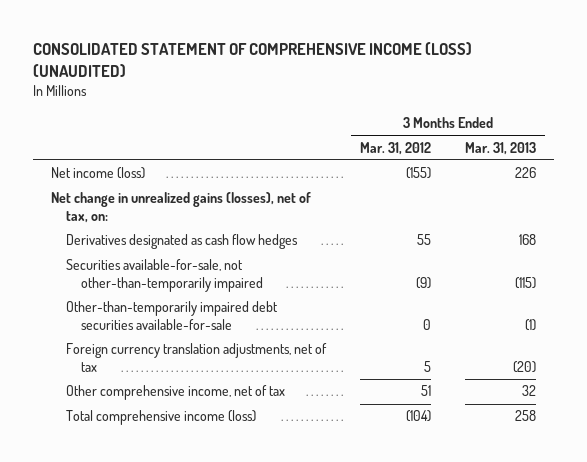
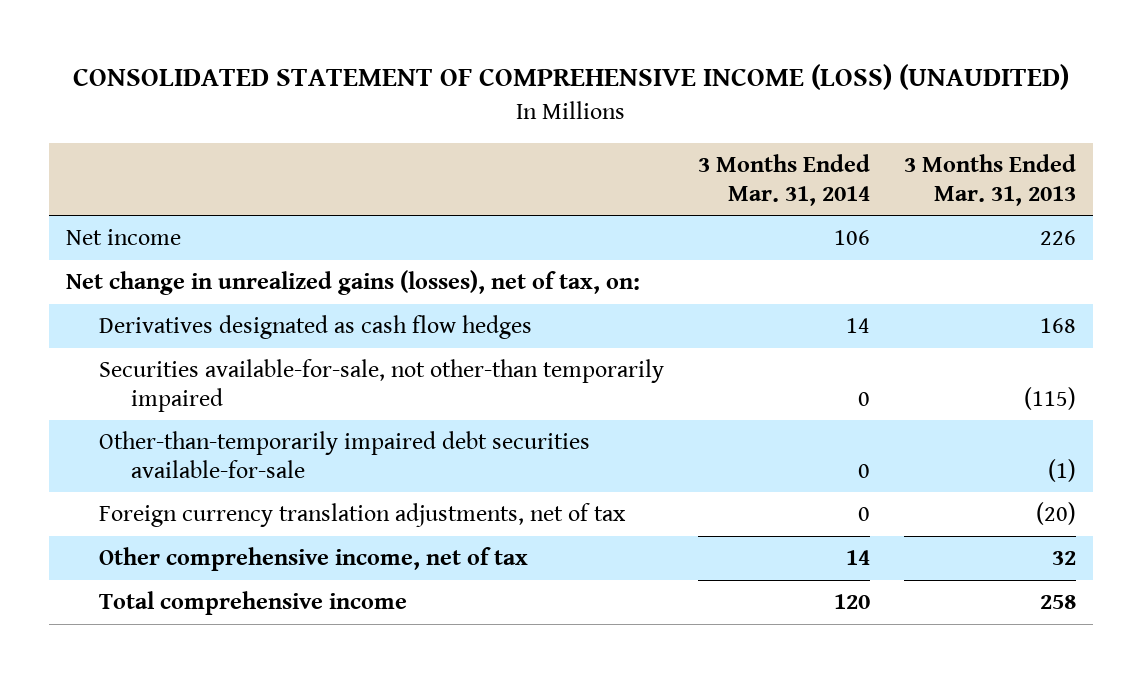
- | 3 Months Ended Mar. 31, 2012 | 3 Months Ended Mar. 31, 2013
+ | 3 Months Ended Mar. 31, 2014 | 3 Months Ended Mar. 31, 2013
- Net income (loss) | (155) | 226
+ Net income | 106 | 226
- Securities available-for-sale, not other-than-temporarily impaired | (9) | (115)
+ Securities available-for-sale, not other-than temporarily impaired | 0 | (115)
- Total comprehensive income (loss) | (104) | 258
+ Total comprehensive income | 120 | 258

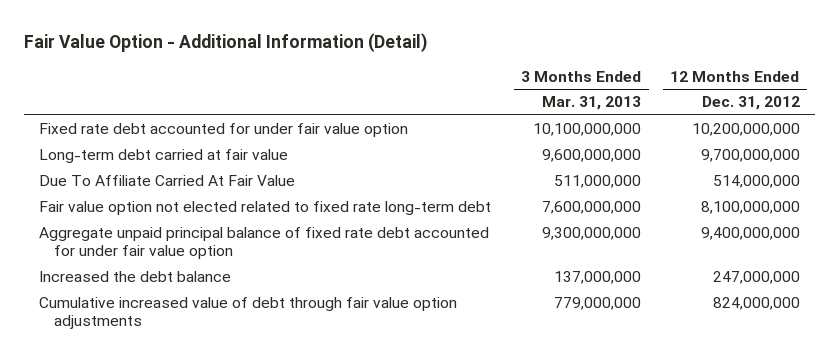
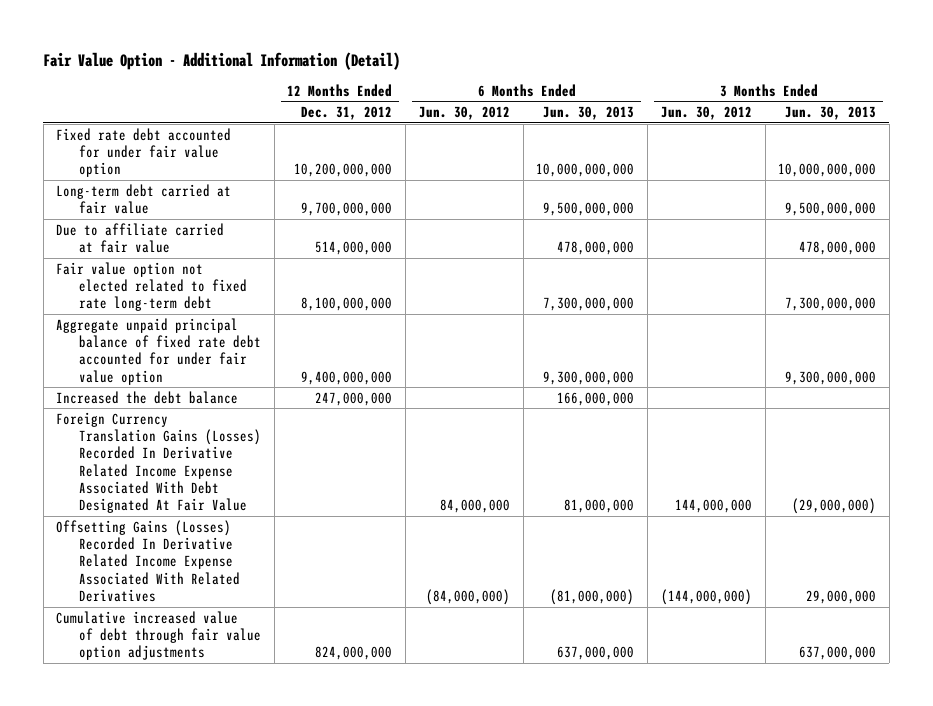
- | 3 Months Ended Mar. 31, 2013 | 12 Months Ended Dec. 31, 2012
+ | 12 Months Ended Dec. 31, 2012 | 6 Months Ended Jun. 30, 2012 | 6 Months Ended Jun. 30, 2013 | 3 Months Ended Jun. 30, 2012 | 3 Months Ended Jun. 30, 2013
- Due To Affiliate Carried At Fair Value | 511,000,000 | 514,000,000
+ Due to affiliate carried at fair value | 514,000,000 | | 478,000,000 | | 478,000,000
+ Foreign Currency Translation Gains (Losses) Recorded In Derivative Related Income Expense Associated With Debt Designated At Fair Value | | 84,000,000 | 81,000,000 | 144,000,000 | (29,000,000)
+ Offsetting Gains (Losses) Recorded In Derivative Related Income Expense Associated With Related Derivatives | | (84,000,000) | (81,000,000) | (144,000,000) | 29,000,000

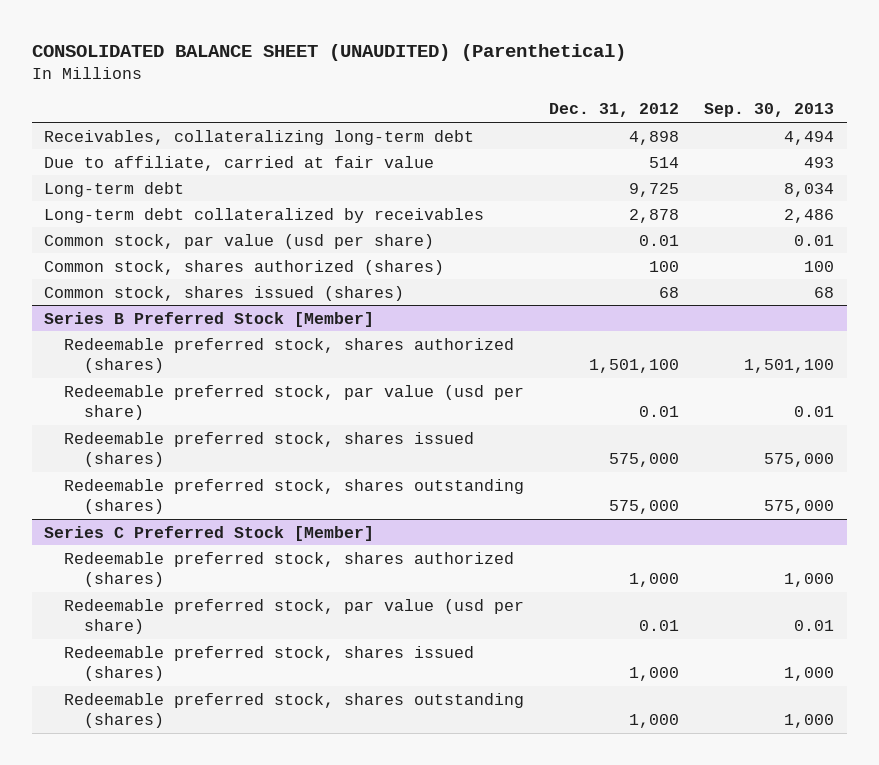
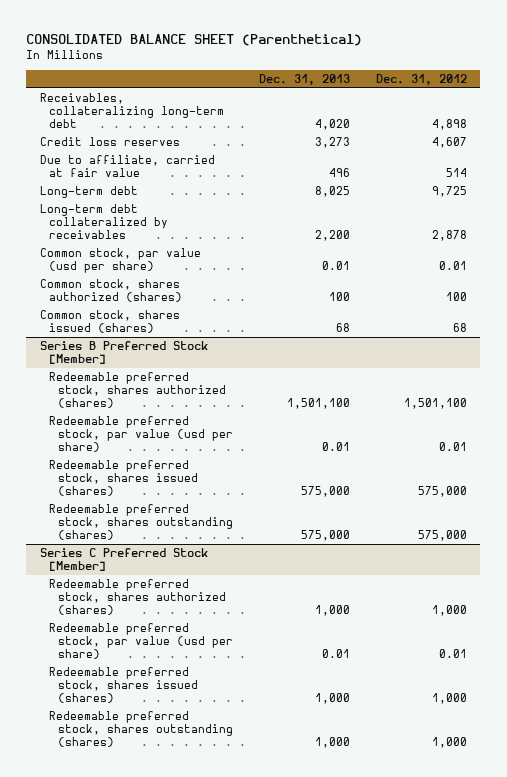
- CONSOLIDATED BALANCE SHEET (UNAUDITED) (Parenthetical)
+ CONSOLIDATED BALANCE SHEET (Parenthetical)
- | Dec. 31, 2012 | Sep. 30, 2013
+ | Dec. 31, 2013 | Dec. 31, 2012
+ Credit loss reserves | 3,273 | 4,607

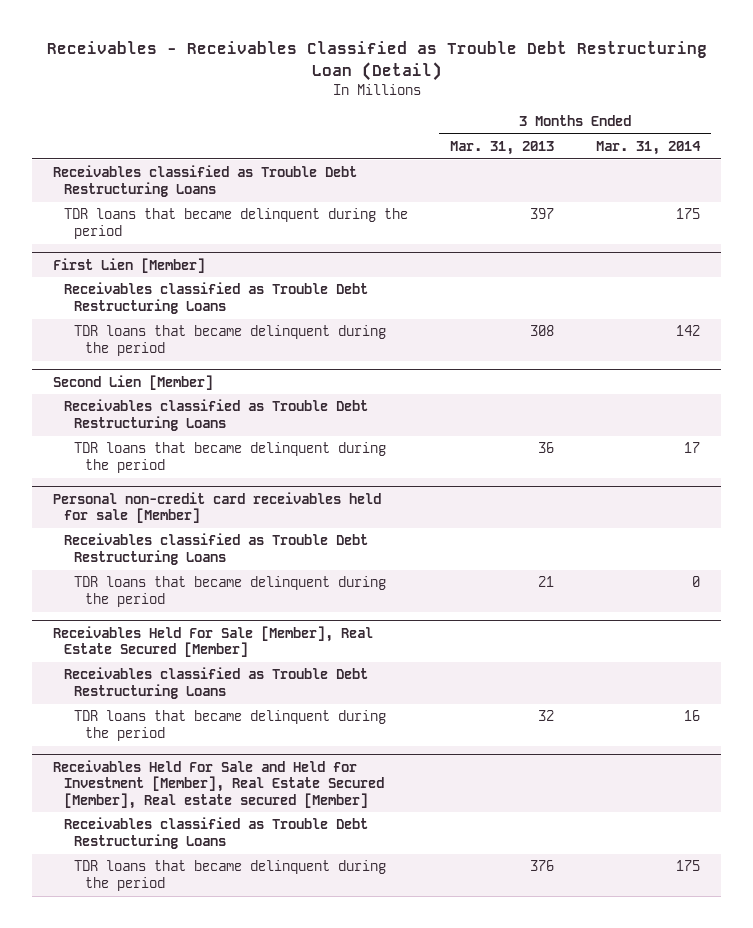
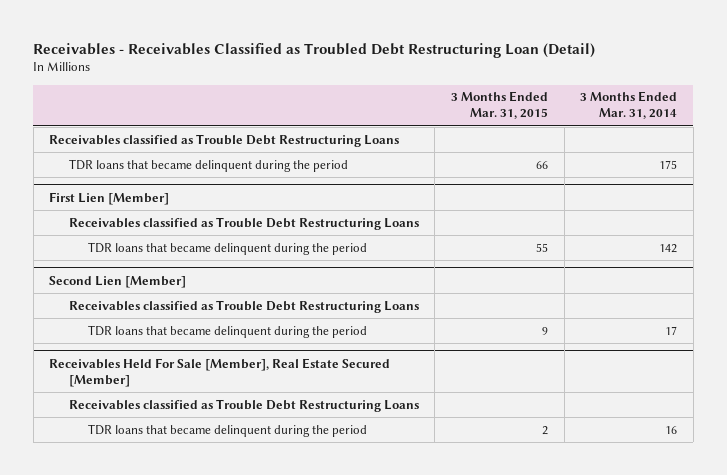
- Receivables - Receivables Classified as Trouble Debt Restructuring Loan (Detail)
+ Receivables - Receivables Classified as Troubled Debt Restructuring Loan (Detail)
- | 3 Months Ended Mar. 31, 2013 | 3 Months Ended Mar. 31, 2014
+ | 3 Months Ended Mar. 31, 2015 | 3 Months Ended Mar. 31, 2014
- Personal non-credit card receivables held for sale [Member]
- Receivables classified as Trouble Debt Restructuring Loans
- TDR loans that became delinquent during the period | 21 | 0
- Receivables Held For Sale and Held for Investment [Member], Real Estate Secured [Member], Real estate secured [Member]
- Receivables classified as Trouble Debt Restructuring Loans
- TDR loans that became delinquent during the period | 376 | 175

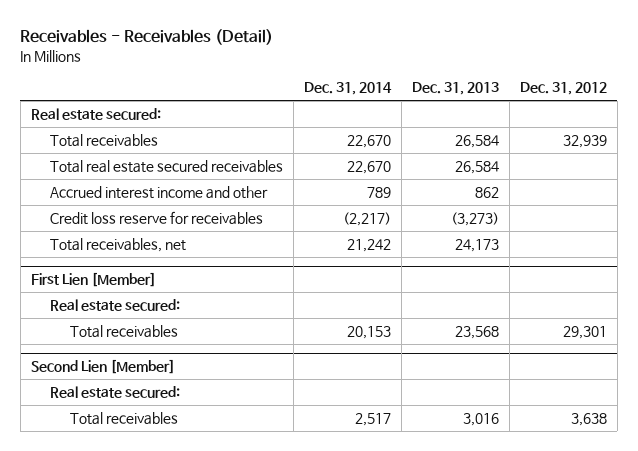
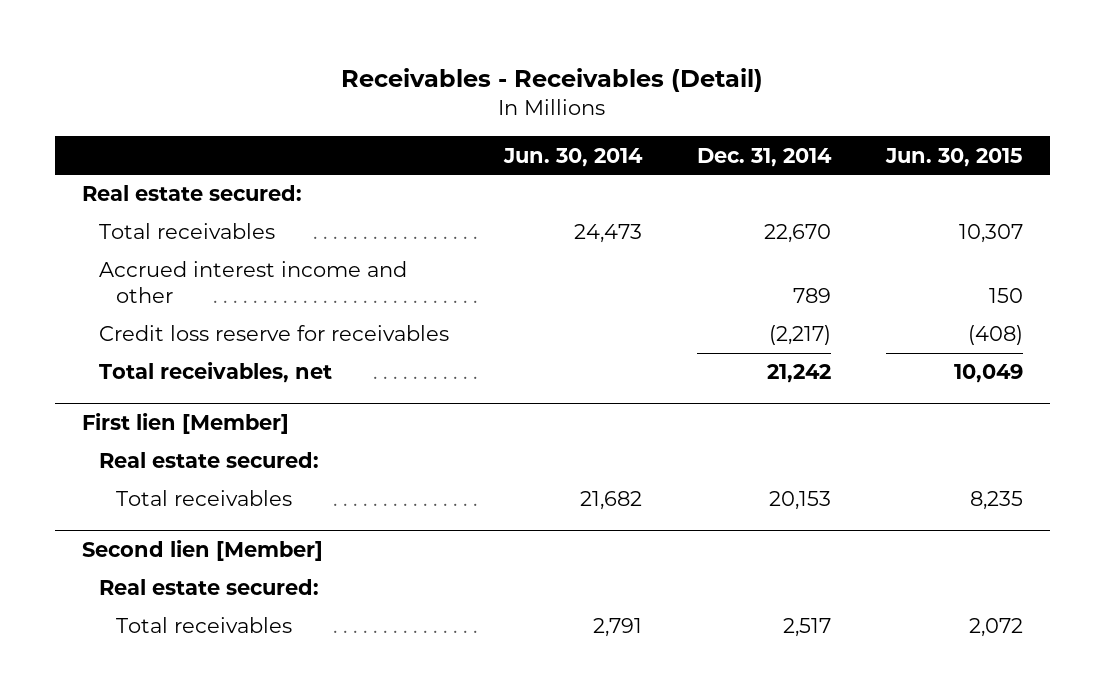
- | Dec. 31, 2014 | Dec. 31, 2013 | Dec. 31, 2012
+ | Jun. 30, 2014 | Dec. 31, 2014 | Jun. 30, 2015
- Total real estate secured receivables | 22,670 | 26,584 |
- First Lien [Member]
+ First lien [Member]
- Second Lien [Member]
+ Second lien [Member]

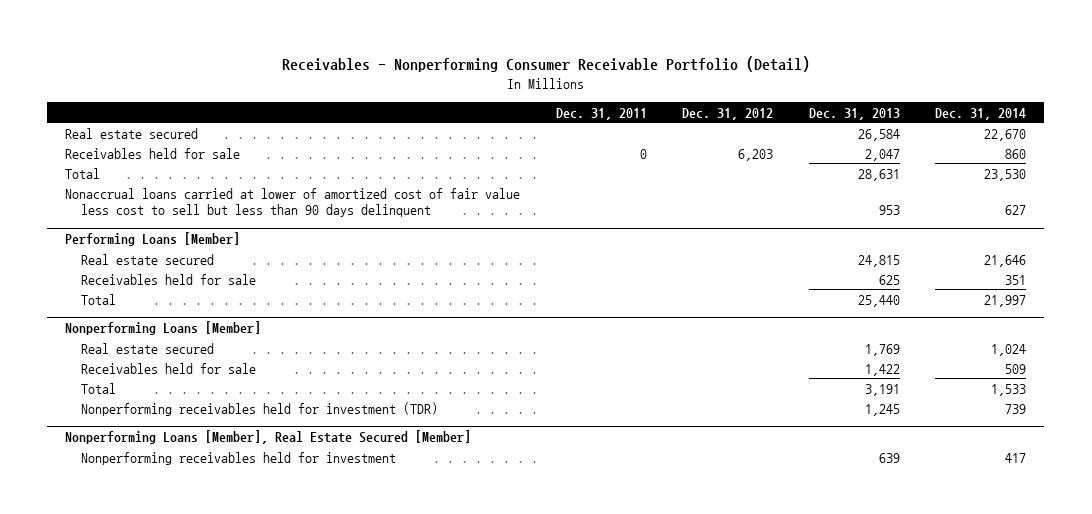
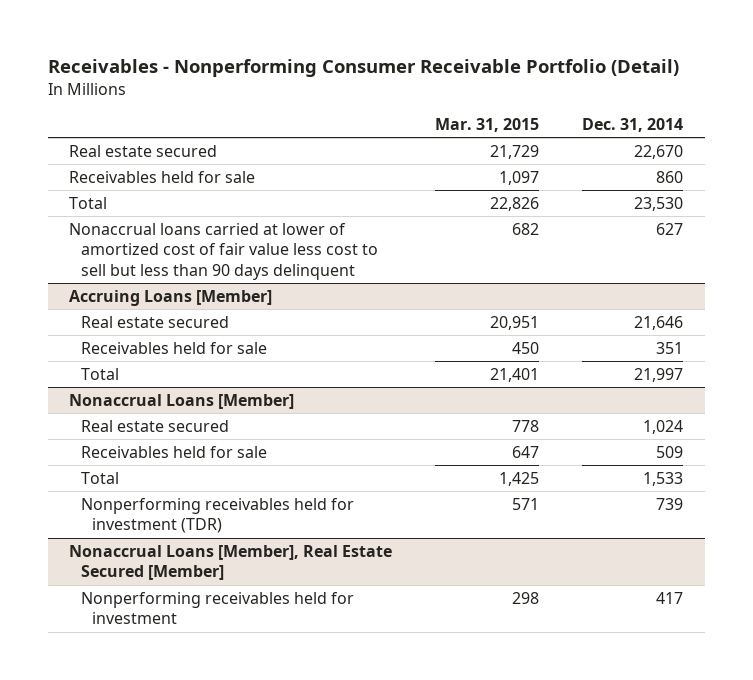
- | Dec. 31, 2011 | Dec. 31, 2012 | Dec. 31, 2013 | Dec. 31, 2014
+ | Mar. 31, 2015 | Dec. 31, 2014
- Performing Loans [Member]
+ Accruing Loans [Member]
- Nonperforming Loans [Member]
+ Nonaccrual Loans [Member]
- Nonperforming Loans [Member], Real Estate Secured [Member]
+ Nonaccrual Loans [Member], Real Estate Secured [Member]

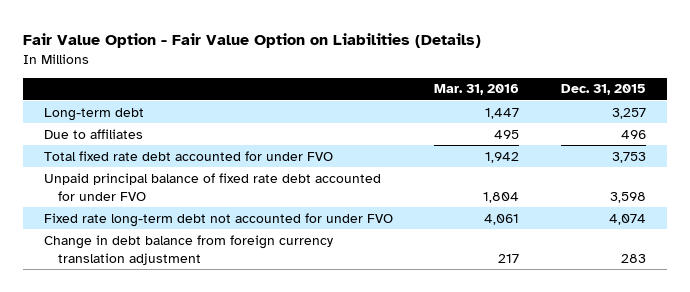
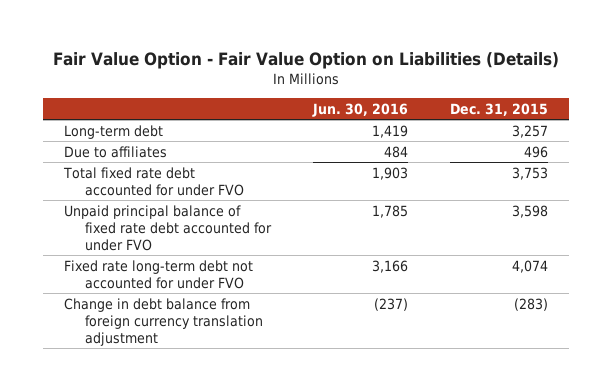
- | Mar. 31, 2016 | Dec. 31, 2015
+ | Jun. 30, 2016 | Dec. 31, 2015
- Change in debt balance from foreign currency translation adjustment | 217 | 283
+ Change in debt balance from foreign currency translation adjustment | (237) | (283)

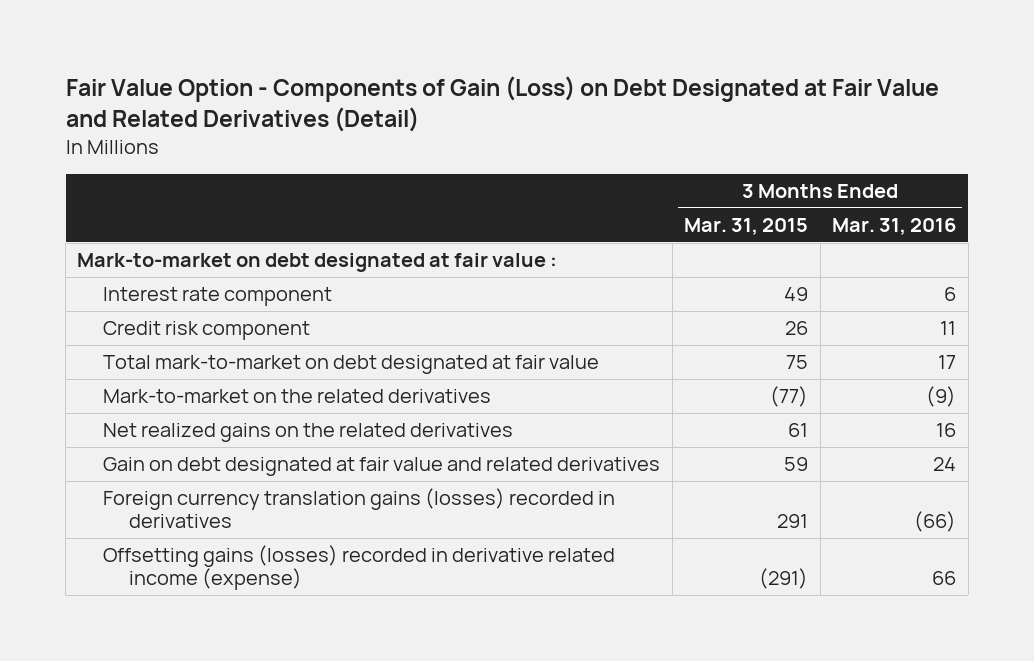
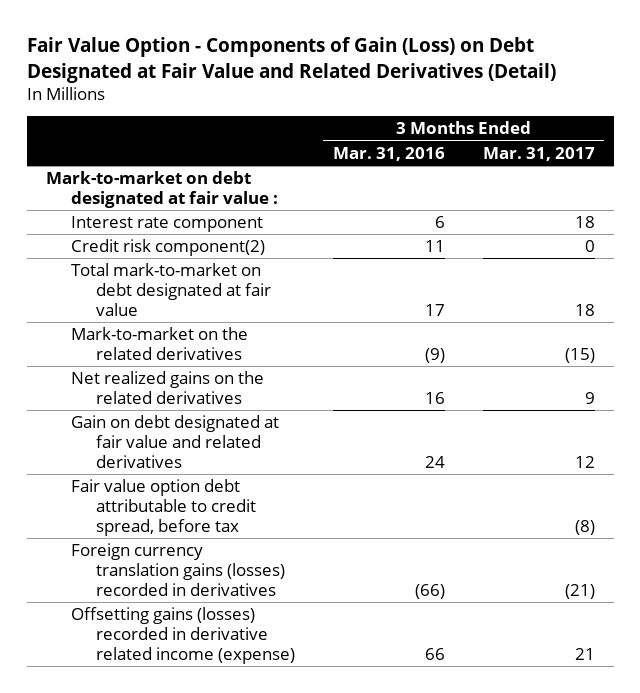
- | 3 Months Ended Mar. 31, 2015 | 3 Months Ended Mar. 31, 2016
+ | 3 Months Ended Mar. 31, 2016 | 3 Months Ended Mar. 31, 2017
- Credit risk component | 26 | 11
+ Credit risk component(2) | 11 | 0
+ Fair value option debt attributable to credit spread, before tax | | (8)

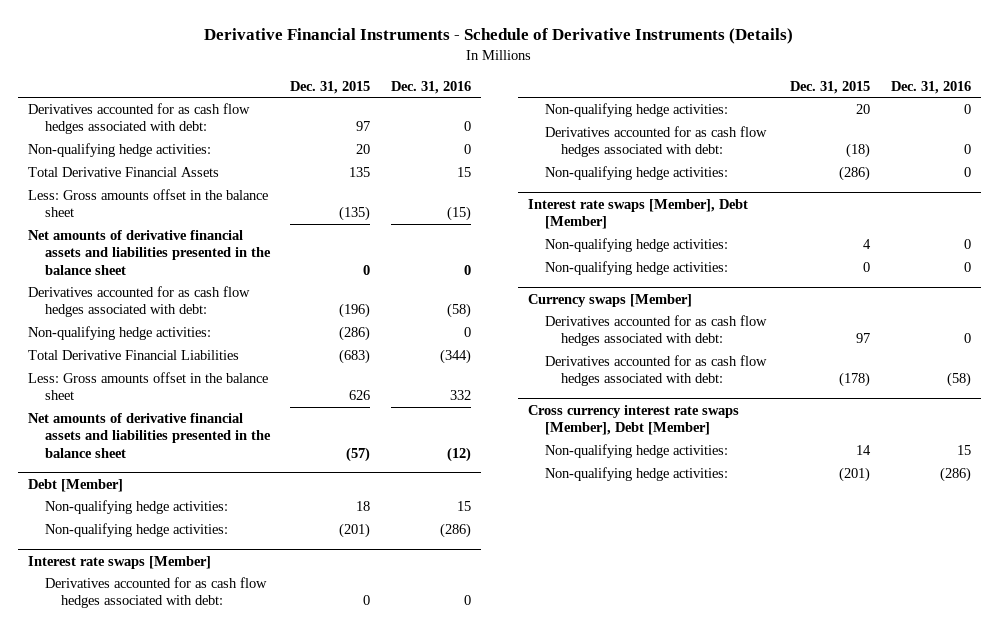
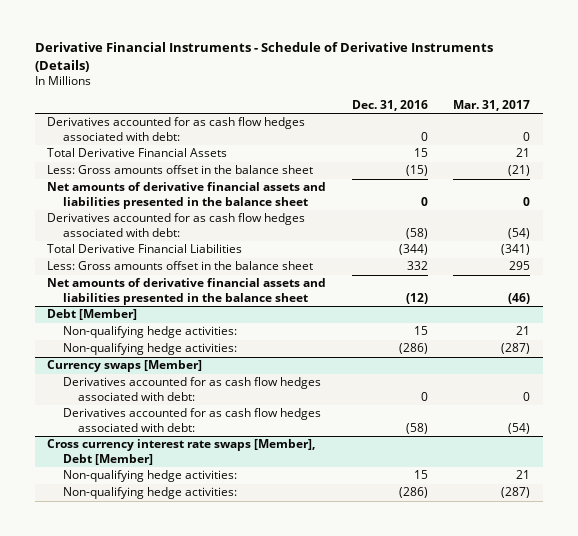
- | Dec. 31, 2015 | Dec. 31, 2016
+ | Dec. 31, 2016 | Mar. 31, 2017
- Non-qualifying hedge activities: | 20 | 0
- Non-qualifying hedge activities: | (286) | 0
- Interest rate swaps [Member]
- Derivatives accounted for as cash flow hedges associated with debt: | 0 | 0
- Non-qualifying hedge activities: | 20 | 0
- Derivatives accounted for as cash flow hedges associated with debt: | (18) | 0
- Non-qualifying hedge activities: | (286) | 0
- Interest rate swaps [Member], Debt [Member]
- Non-qualifying hedge activities: | 4 | 0
- Non-qualifying hedge activities: | 0 | 0

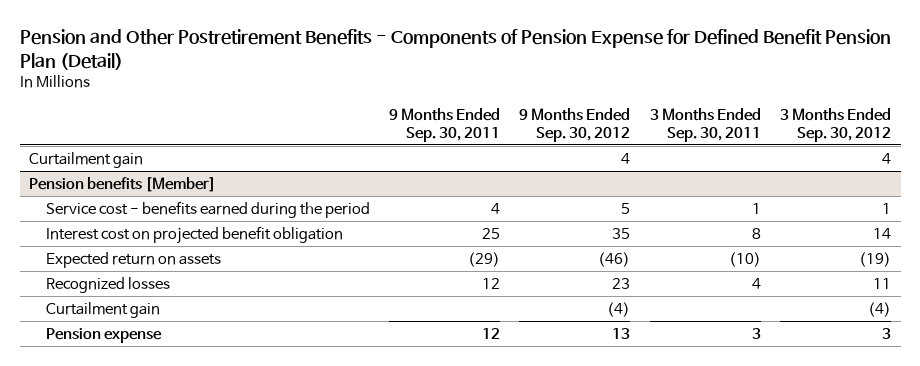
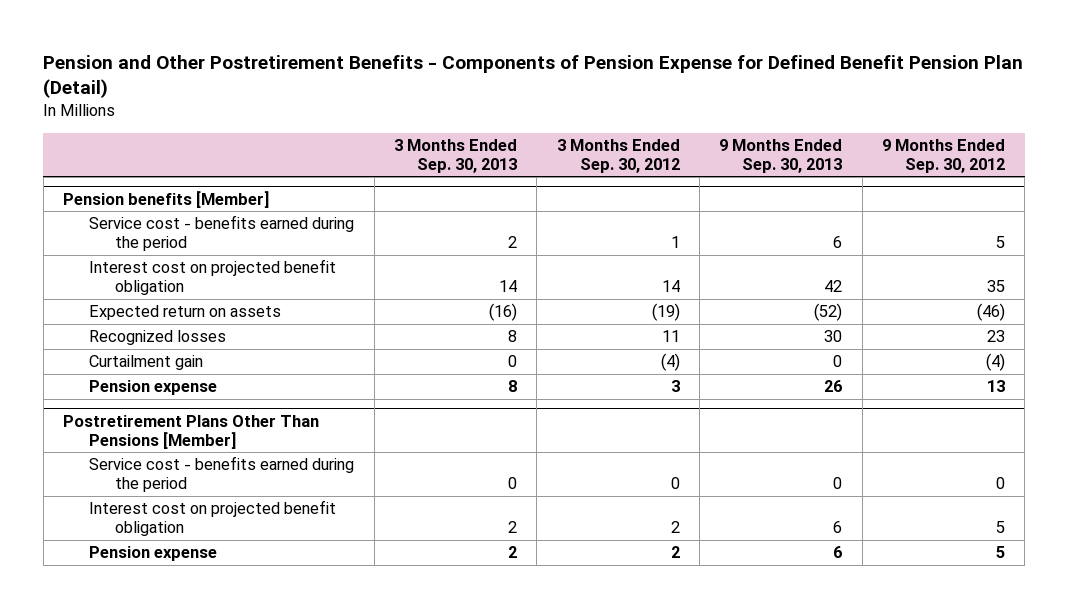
- | 9 Months Ended Sep. 30, 2011 | 9 Months Ended Sep. 30, 2012 | 3 Months Ended Sep. 30, 2011 | 3 Months Ended Sep. 30, 2012
+ | 3 Months Ended Sep. 30, 2013 | 3 Months Ended Sep. 30, 2012 | 9 Months Ended Sep. 30, 2013 | 9 Months Ended Sep. 30, 2012
- Curtailment gain | | 4 | | 4
+ Postretirement Plans Other Than Pensions [Member]
+ Service cost - benefits earned during the period | 0 | 0 | 0 | 0
+ Interest cost on projected benefit obligation | 2 | 2 | 6 | 5
+ Pension expense | 2 | 2 | 6 | 5

